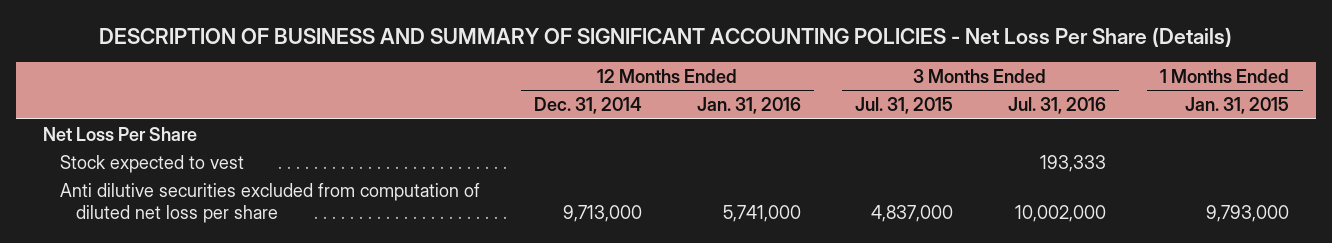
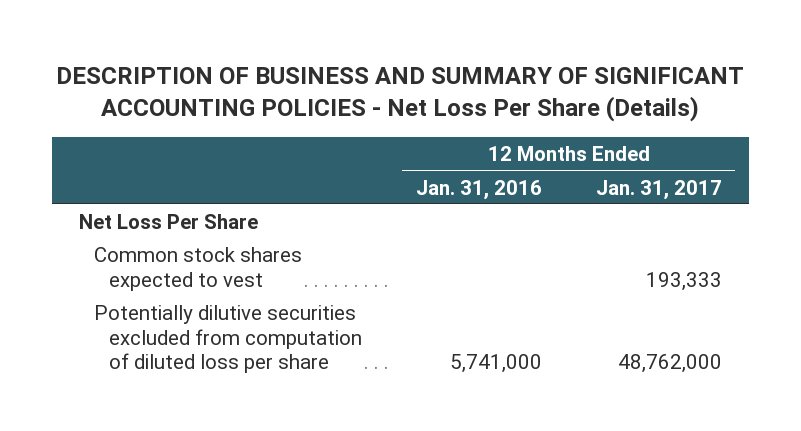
- | 12 Months Ended Dec. 31, 2014 | 12 Months Ended Jan. 31, 2016 | 3 Months Ended Jul. 31, 2015 | 3 Months Ended Jul. 31, 2016 | 1 Months Ended Jan. 31, 2015
+ | 12 Months Ended Jan. 31, 2016 | 12 Months Ended Jan. 31, 2017
- Stock expected to vest | | | | 193,333 |
- Anti dilutive securities excluded from computation of diluted net loss per share | 9,713,000 | 5,741,000 | 4,837,000 | 10,002,000 | 9,793,000
+ Common stock shares expected to vest | | 193,333
+ Potentially dilutive securities excluded from computation of diluted loss per share | 5,741,000 | 48,762,000

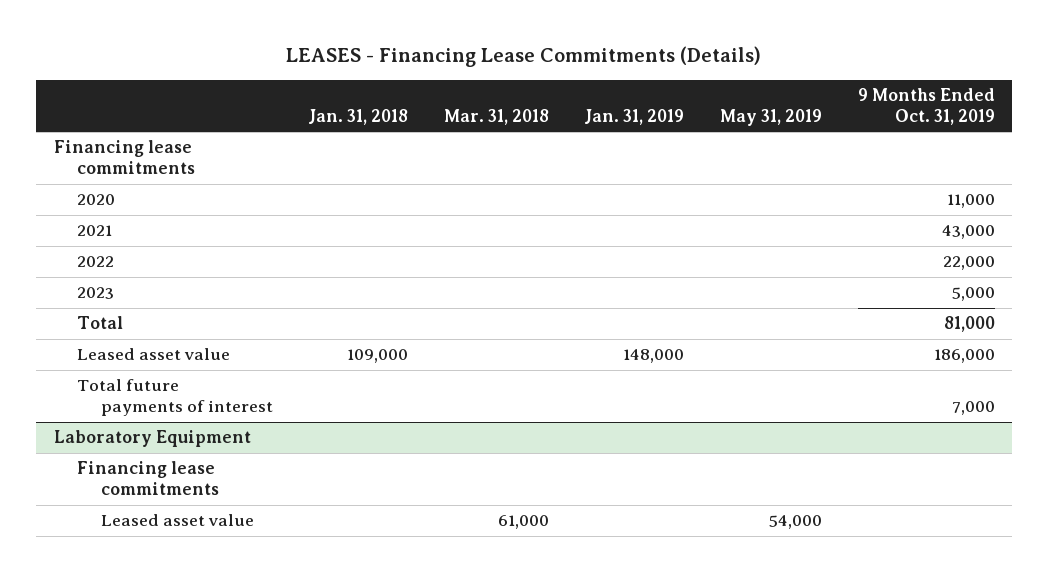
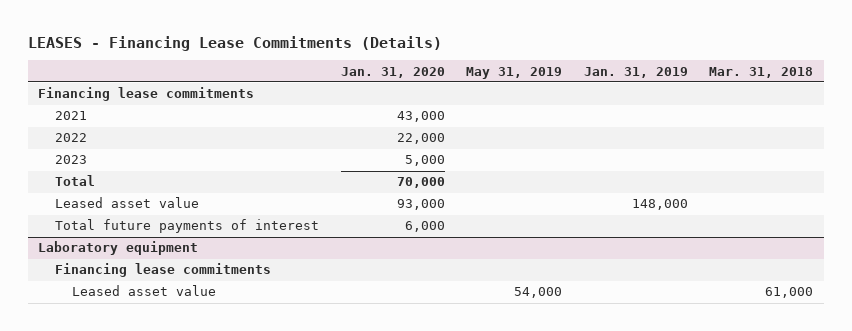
- | Jan. 31, 2018 | Mar. 31, 2018 | Jan. 31, 2019 | May 31, 2019 | 9 Months Ended Oct. 31, 2019
+ | Jan. 31, 2020 | May 31, 2019 | Jan. 31, 2019 | Mar. 31, 2018
- 2020 | | | | | 11,000
- Laboratory Equipment
+ Laboratory equipment

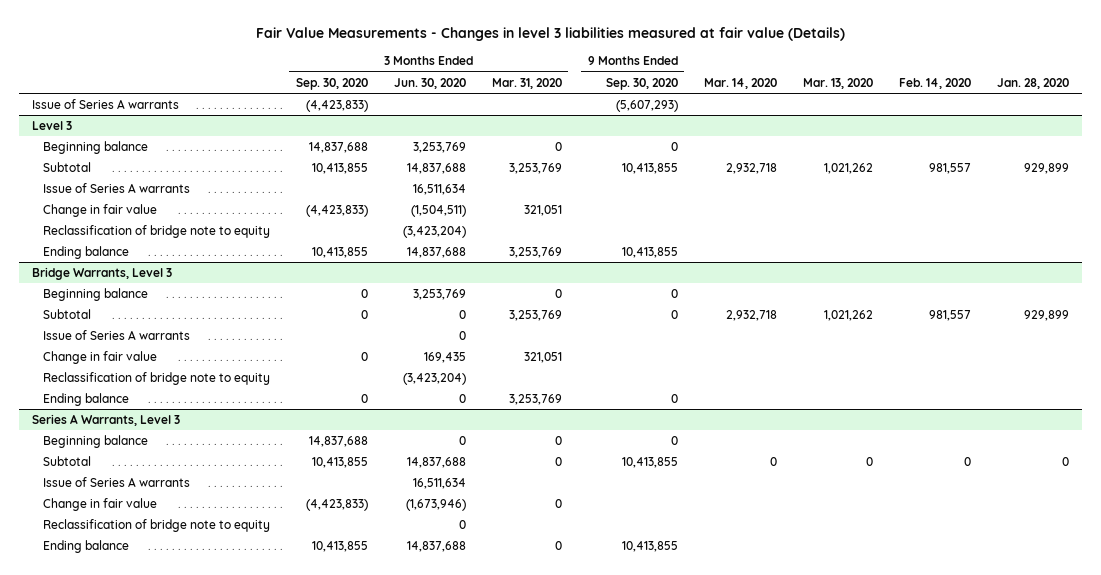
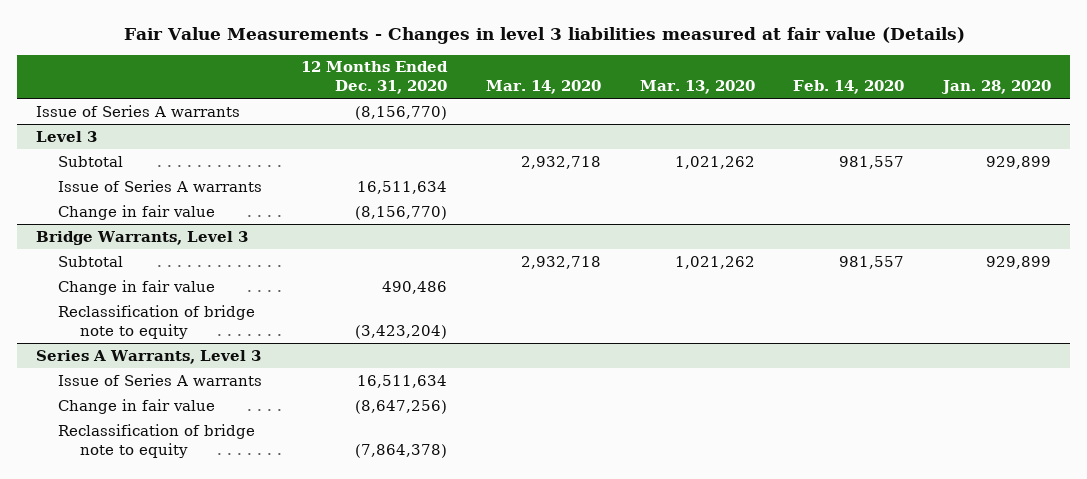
- | 3 Months Ended Sep. 30, 2020 | 3 Months Ended Jun. 30, 2020 | 3 Months Ended Mar. 31, 2020 | 9 Months Ended Sep. 30, 2020 | Mar. 14, 2020 | Mar. 13, 2020 | Feb. 14, 2020 | Jan. 28, 2020
+ | 12 Months Ended Dec. 31, 2020 | Mar. 14, 2020 | Mar. 13, 2020 | Feb. 14, 2020 | Jan. 28, 2020
@ Level 3
- Beginning balance | 14,837,688 | 3,253,769 | 0 | 0 | | | |
- Reclassification of bridge note to equity | | (3,423,204) | | | | | |
- Ending balance | 10,413,855 | 14,837,688 | 3,253,769 | 10,413,855 | | | |
@ Bridge Warrants, Level 3
- Beginning balance | 0 | 3,253,769 | 0 | 0 | | | |
- Issue of Series A warrants | | 0 | | | | | |
- Ending balance | 0 | 0 | 3,253,769 | 0 | | | |
@ Series A Warrants, Level 3
- Beginning balance | 14,837,688 | 0 | 0 | 0 | | | |
- Subtotal | 10,413,855 | 14,837,688 | 0 | 10,413,855 | 0 | 0 | 0 | 0
- Ending balance | 10,413,855 | 14,837,688 | 0 | 10,413,855 | | | |

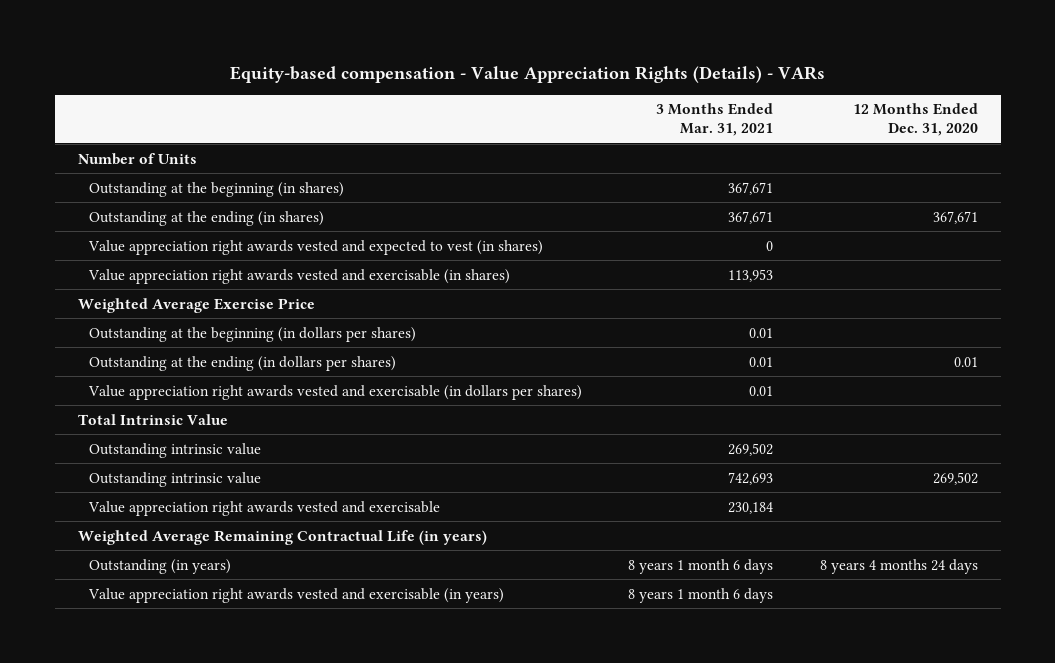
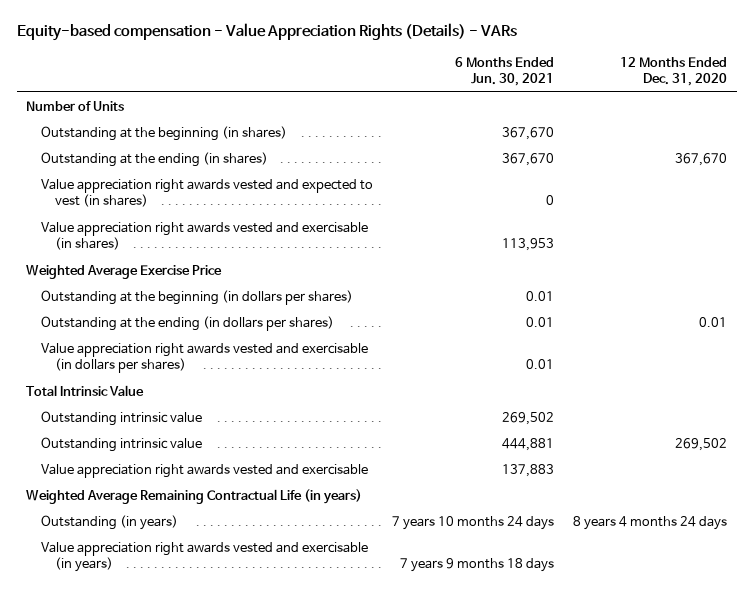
- | 3 Months Ended Mar. 31, 2021 | 12 Months Ended Dec. 31, 2020
+ | 6 Months Ended Jun. 30, 2021 | 12 Months Ended Dec. 31, 2020
- Outstanding at the ending (in shares) | 367,671 | 367,671
+ Outstanding at the ending (in shares) | 367,670 | 367,670

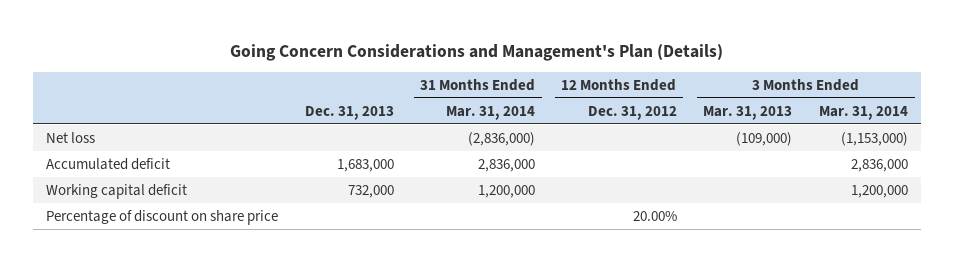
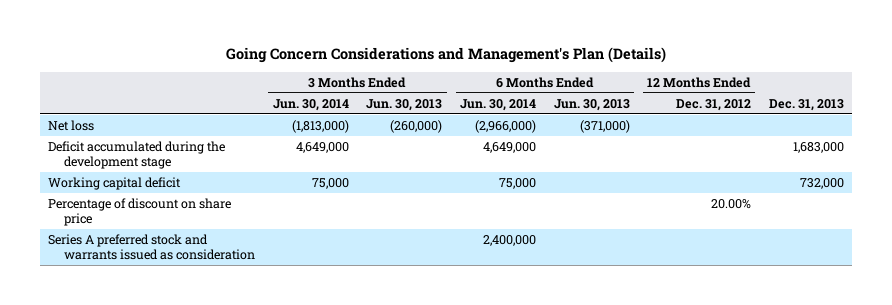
- | Dec. 31, 2013 | 31 Months Ended Mar. 31, 2014 | 12 Months Ended Dec. 31, 2012 | 3 Months Ended Mar. 31, 2013 | 3 Months Ended Mar. 31, 2014
+ | 3 Months Ended Jun. 30, 2014 | 3 Months Ended Jun. 30, 2013 | 6 Months Ended Jun. 30, 2014 | 6 Months Ended Jun. 30, 2013 | 12 Months Ended Dec. 31, 2012 | Dec. 31, 2013
- Accumulated deficit | 1,683,000 | 2,836,000 | | | 2,836,000
+ Deficit accumulated during the development stage | 4,649,000 | | 4,649,000 | | | 1,683,000
+ Series A preferred stock and warrants issued as consideration | | | 2,400,000 | | |

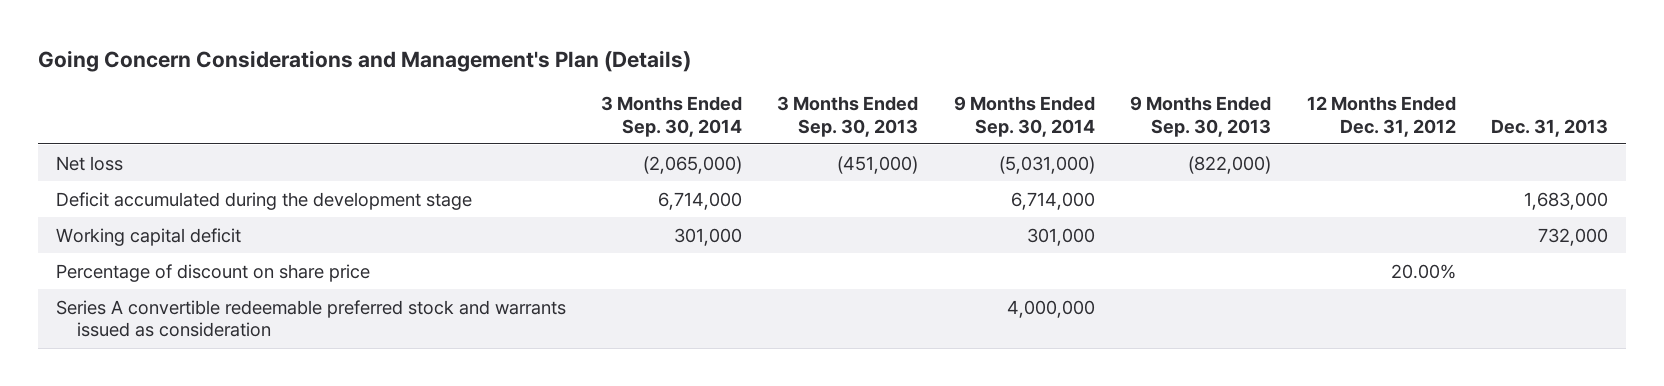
- | 3 Months Ended Jun. 30, 2014 | 3 Months Ended Jun. 30, 2013 | 6 Months Ended Jun. 30, 2014 | 6 Months Ended Jun. 30, 2013 | 12 Months Ended Dec. 31, 2012 | Dec. 31, 2013
+ | 3 Months Ended Sep. 30, 2014 | 3 Months Ended Sep. 30, 2013 | 9 Months Ended Sep. 30, 2014 | 9 Months Ended Sep. 30, 2013 | 12 Months Ended Dec. 31, 2012 | Dec. 31, 2013
- Series A preferred stock and warrants issued as consideration | | | 2,400,000 | | |
+ Series A convertible redeemable preferred stock and warrants issued as consideration | | | 4,000,000 | | |

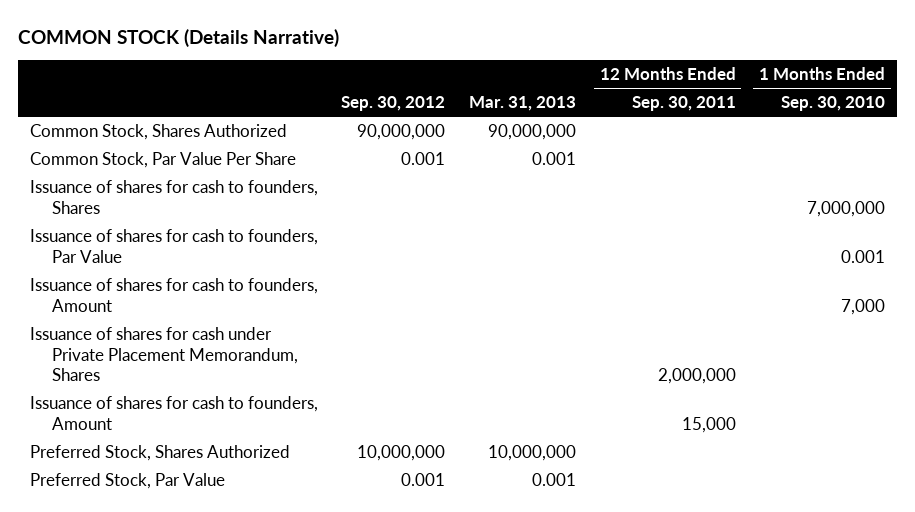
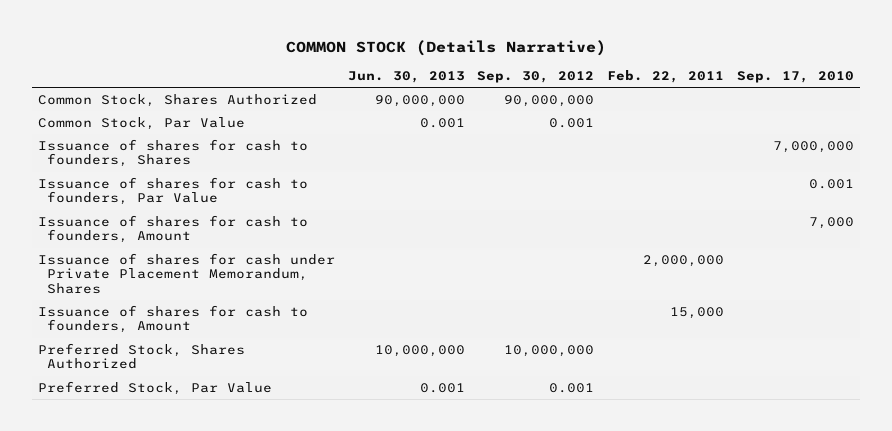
- | Sep. 30, 2012 | Mar. 31, 2013 | 12 Months Ended Sep. 30, 2011 | 1 Months Ended Sep. 30, 2010
+ | Jun. 30, 2013 | Sep. 30, 2012 | Feb. 22, 2011 | Sep. 17, 2010
- Common Stock, Par Value Per Share | 0.001 | 0.001 | |
+ Common Stock, Par Value | 0.001 | 0.001 | |

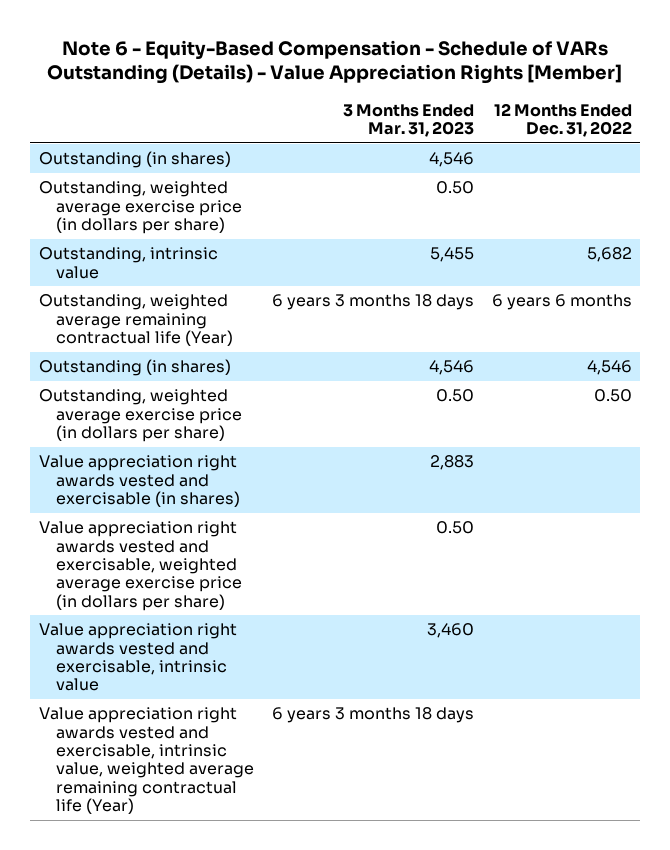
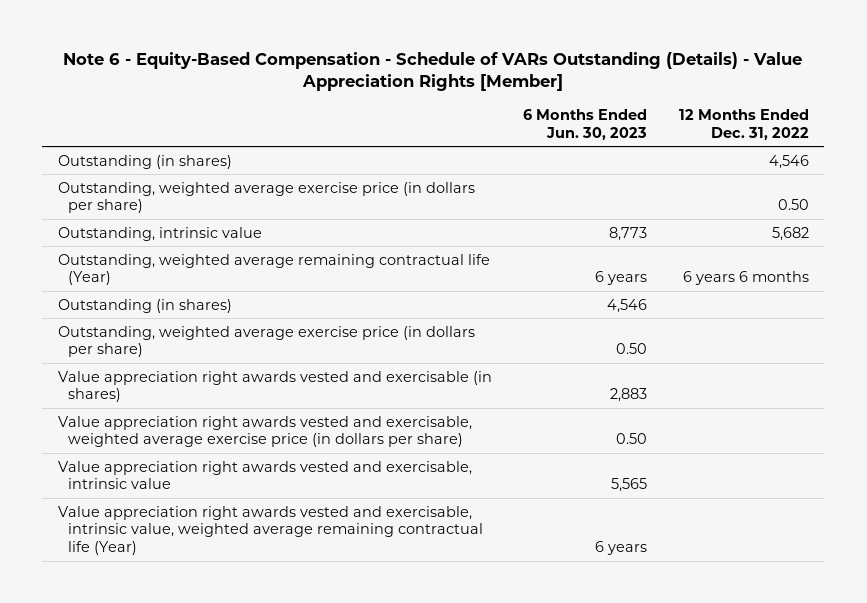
- | 3 Months Ended Mar. 31, 2023 | 12 Months Ended Dec. 31, 2022
+ | 6 Months Ended Jun. 30, 2023 | 12 Months Ended Dec. 31, 2022
moved down: Outstanding, intrinsic value | 8,773 | 5,682
moved down: Outstanding, weighted average remaining contractual life (Year) | 6 years | 6 years 6 months
moved down: Outstanding (in shares) | 4,546 |
moved down: Outstanding, weighted average exercise price (in dollars per share) | 0.50 |

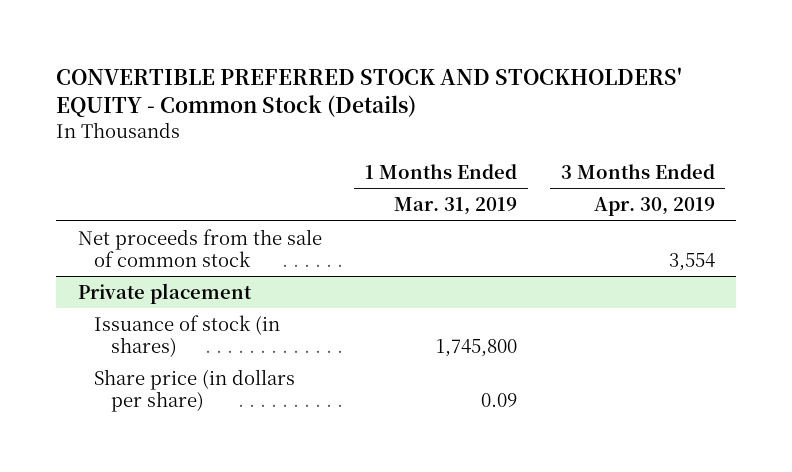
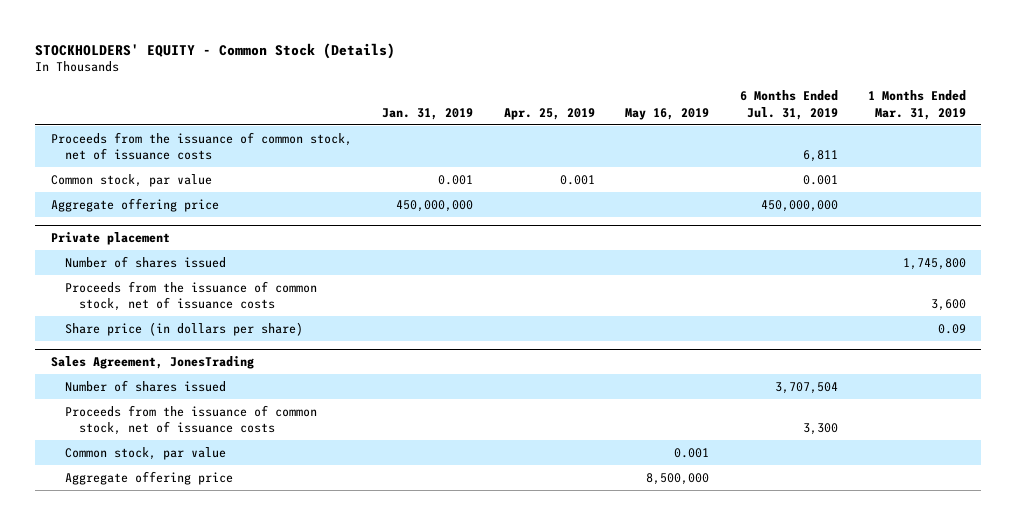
- CONVERTIBLE PREFERRED STOCK AND STOCKHOLDERS' EQUITY - Common Stock (Details)
+ STOCKHOLDERS' EQUITY - Common Stock (Details)
- | 1 Months Ended Mar. 31, 2019 | 3 Months Ended Apr. 30, 2019
+ | Jan. 31, 2019 | Apr. 25, 2019 | May 16, 2019 | 6 Months Ended Jul. 31, 2019 | 1 Months Ended Mar. 31, 2019
- Net proceeds from the sale of common stock | | 3,554
+ Proceeds from the issuance of common stock, net of issuance costs | | | | 6,811 |
+ Common stock, par value | 0.001 | 0.001 | | 0.001 |
+ Aggregate offering price | 450,000,000 | | | 450,000,000 |
@ Private placement
- Issuance of stock (in shares) | 1,745,800 |
+ Number of shares issued | | | | | 1,745,800
+ Proceeds from the issuance of common stock, net of issuance costs | | | | | 3,600
+ Sales Agreement, JonesTrading
+ Number of shares issued | | | | 3,707,504 |
+ Proceeds from the issuance of common stock, net of issuance costs | | | | 3,300 |
+ Common stock, par value | | | 0.001 | |
+ Aggregate offering price | | | 8,500,000 | |

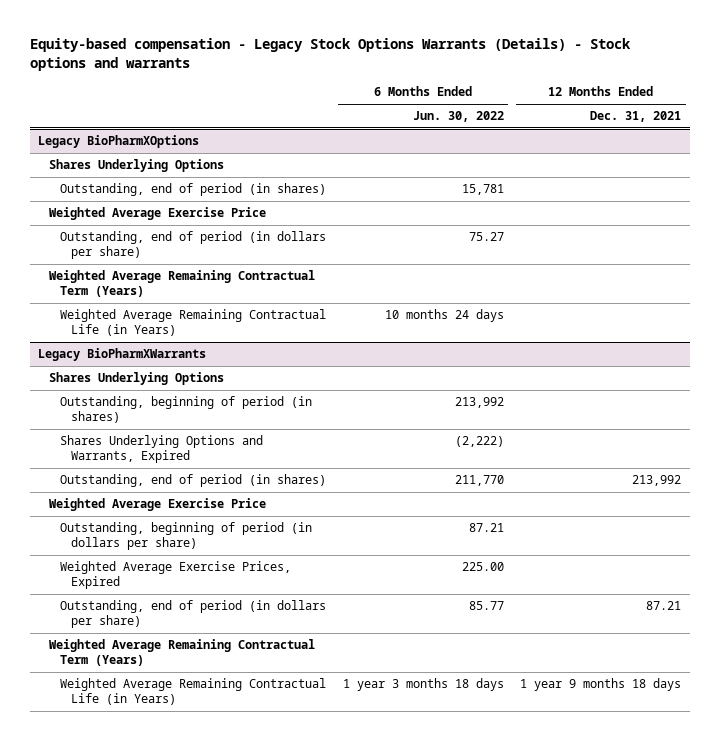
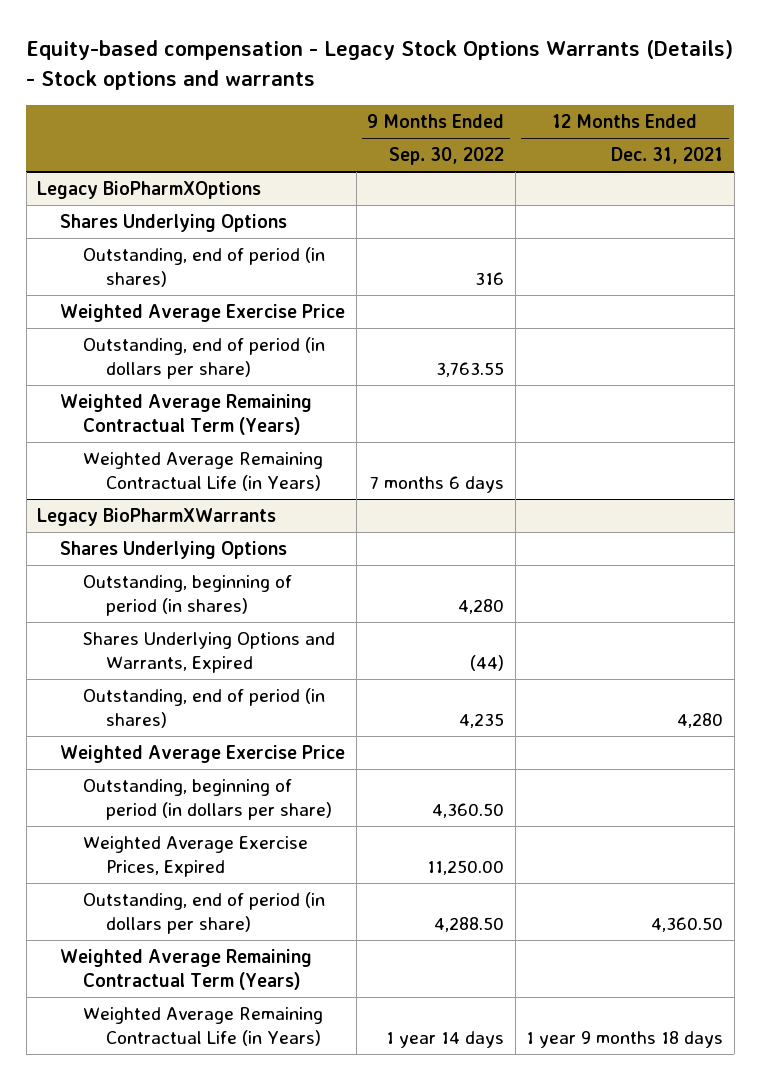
- | 6 Months Ended Jun. 30, 2022 | 12 Months Ended Dec. 31, 2021
+ | 9 Months Ended Sep. 30, 2022 | 12 Months Ended Dec. 31, 2021
@ Legacy BioPharmXWarrants
- Outstanding, end of period (in shares) | 211,770 | 213,992
+ Outstanding, end of period (in shares) | 4,235 | 4,280
- Outstanding, end of period (in dollars per share) | 85.77 | 87.21
+ Outstanding, end of period (in dollars per share) | 4,288.50 | 4,360.50

